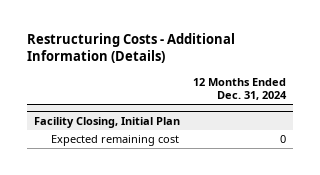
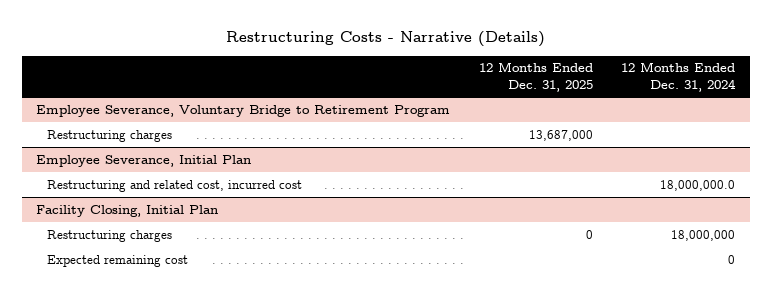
- Restructuring Costs - Additional Information (Details)
+ Restructuring Costs - Narrative (Details)
- | 12 Months Ended Dec. 31, 2024
+ | 12 Months Ended Dec. 31, 2025 | 12 Months Ended Dec. 31, 2024
+ Employee Severance, Voluntary Bridge to Retirement Program
+ Restructuring charges | 13,687,000 |
+ Employee Severance, Initial Plan
+ Restructuring and related cost, incurred cost | | 18,000,000.0
@ Facility Closing, Initial Plan
+ Restructuring charges | 0 | 18,000,000

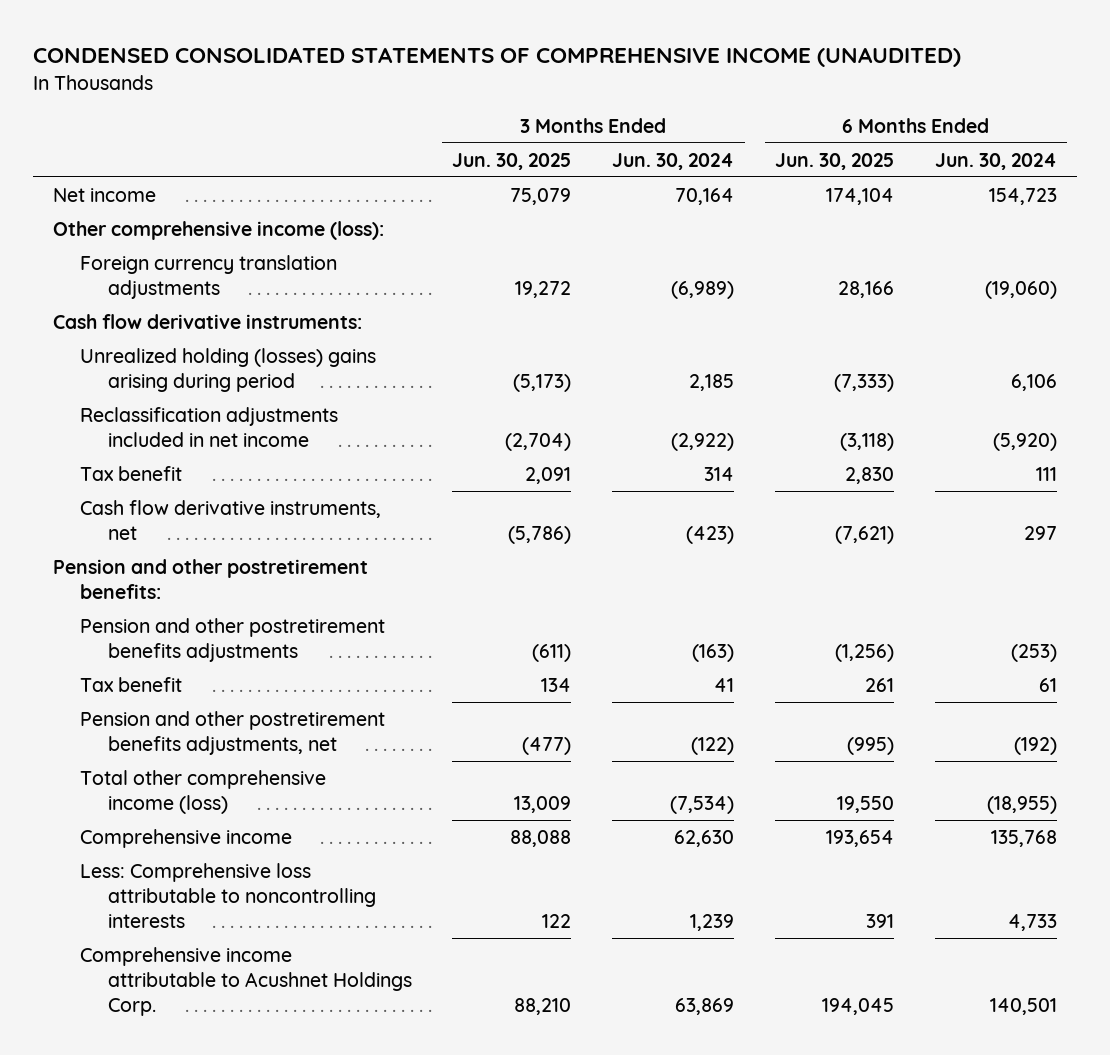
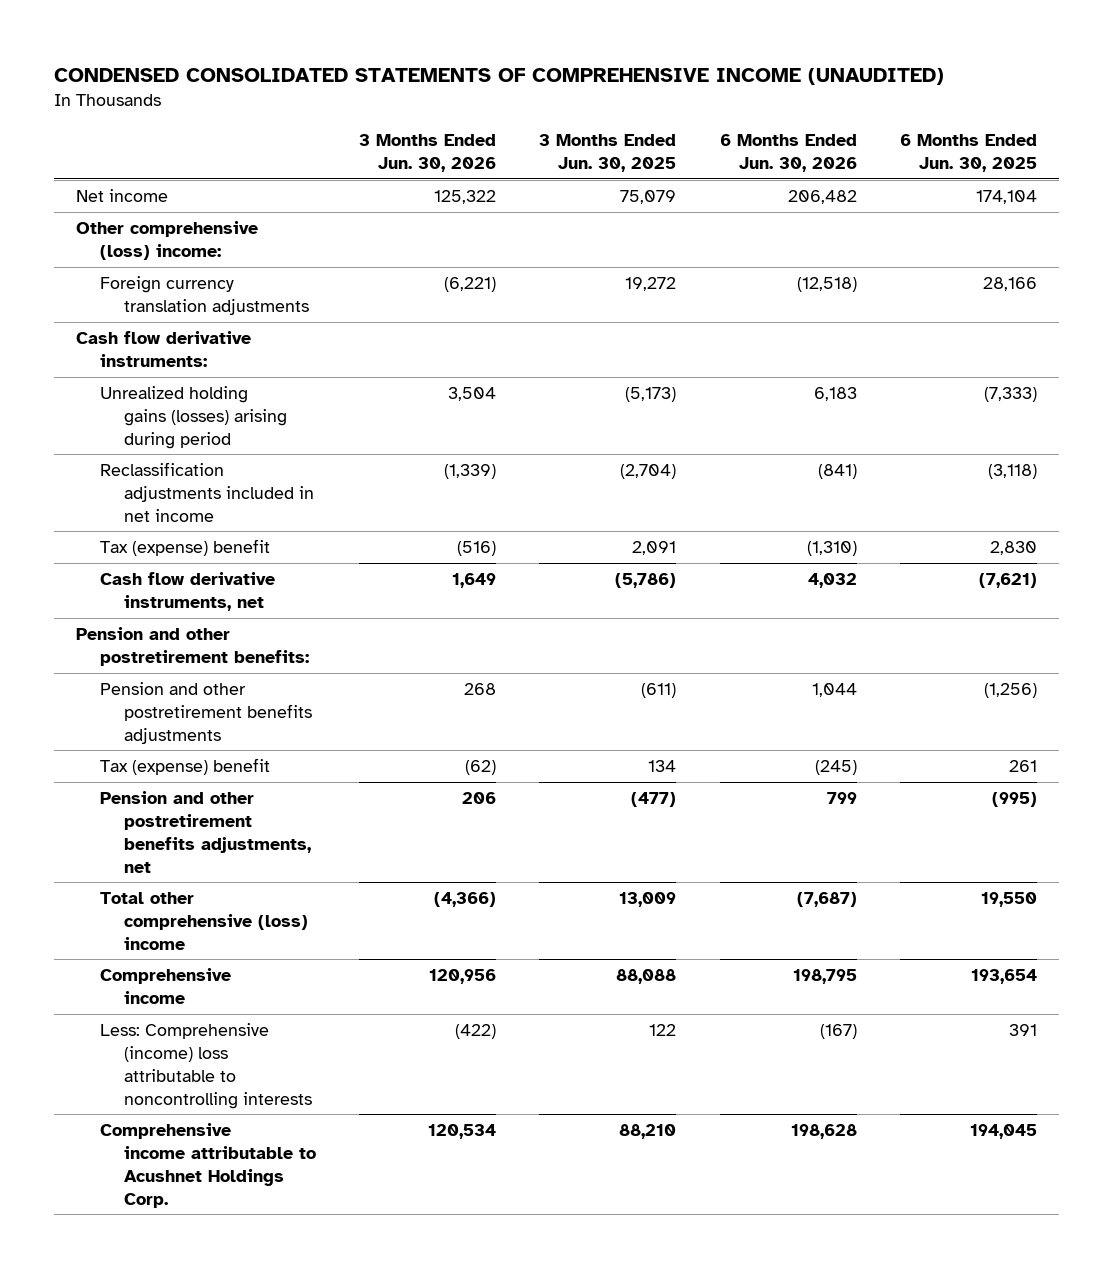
- | 3 Months Ended Jun. 30, 2025 | 3 Months Ended Jun. 30, 2024 | 6 Months Ended Jun. 30, 2025 | 6 Months Ended Jun. 30, 2024
+ | 3 Months Ended Jun. 30, 2026 | 3 Months Ended Jun. 30, 2025 | 6 Months Ended Jun. 30, 2026 | 6 Months Ended Jun. 30, 2025
- Other comprehensive income (loss):
+ Other comprehensive (loss) income:
- Unrealized holding (losses) gains arising during period | (5,173) | 2,185 | (7,333) | 6,106
+ Unrealized holding gains (losses) arising during period | 3,504 | (5,173) | 6,183 | (7,333)
- Tax benefit | 2,091 | 314 | 2,830 | 111
+ Tax (expense) benefit | (516) | 2,091 | (1,310) | 2,830
- Tax benefit | 134 | 41 | 261 | 61
+ Tax (expense) benefit | (62) | 134 | (245) | 261
- Total other comprehensive income (loss) | 13,009 | (7,534) | 19,550 | (18,955)
+ Total other comprehensive (loss) income | (4,366) | 13,009 | (7,687) | 19,550
- Less: Comprehensive loss attributable to noncontrolling interests | 122 | 1,239 | 391 | 4,733
+ Less: Comprehensive (income) loss attributable to noncontrolling interests | (422) | 122 | (167) | 391

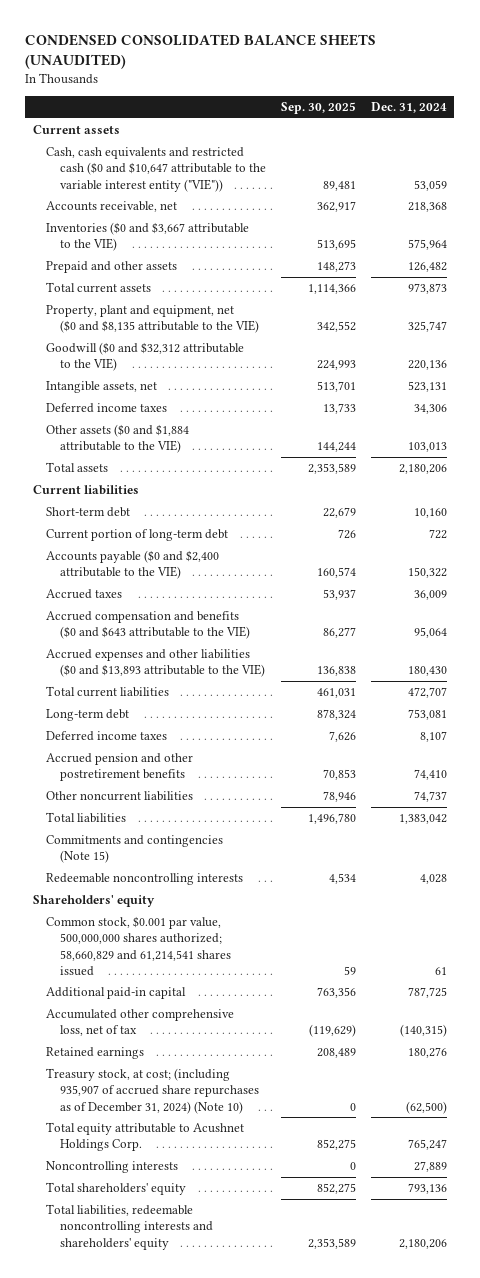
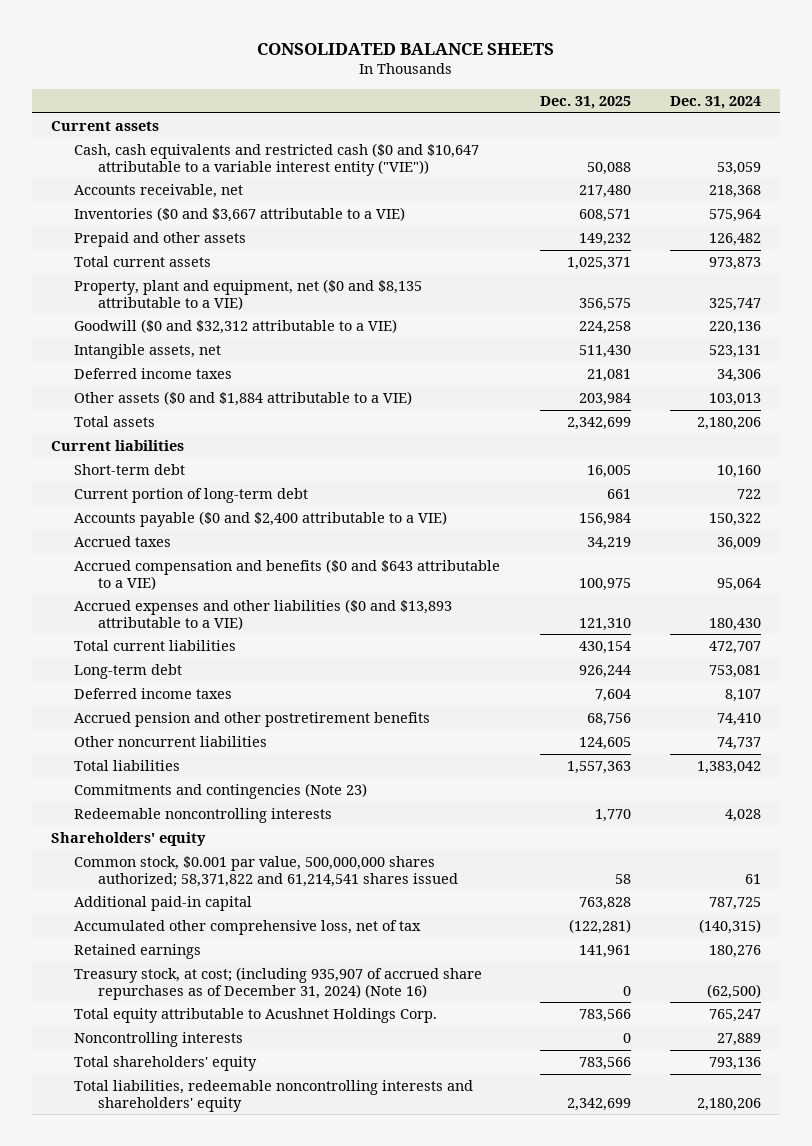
- CONDENSED CONSOLIDATED BALANCE SHEETS (UNAUDITED)
+ CONSOLIDATED BALANCE SHEETS
- | Sep. 30, 2025 | Dec. 31, 2024
+ | Dec. 31, 2025 | Dec. 31, 2024
- Cash, cash equivalents and restricted cash ($0 and $10,647 attributable to the variable interest entity ("VIE")) | 89,481 | 53,059
+ Cash, cash equivalents and restricted cash ($0 and $10,647 attributable to a variable interest entity ("VIE")) | 50,088 | 53,059
- Inventories ($0 and $3,667 attributable to the VIE) | 513,695 | 575,964
+ Inventories ($0 and $3,667 attributable to a VIE) | 608,571 | 575,964
- Property, plant and equipment, net ($0 and $8,135 attributable to the VIE) | 342,552 | 325,747
- Goodwill ($0 and $32,312 attributable to the VIE) | 224,993 | 220,136
+ Property, plant and equipment, net ($0 and $8,135 attributable to a VIE) | 356,575 | 325,747
+ Goodwill ($0 and $32,312 attributable to a VIE) | 224,258 | 220,136
- Other assets ($0 and $1,884 attributable to the VIE) | 144,244 | 103,013
+ Other assets ($0 and $1,884 attributable to a VIE) | 203,984 | 103,013
- Accounts payable ($0 and $2,400 attributable to the VIE) | 160,574 | 150,322
+ Accounts payable ($0 and $2,400 attributable to a VIE) | 156,984 | 150,322
- Accrued compensation and benefits ($0 and $643 attributable to the VIE) | 86,277 | 95,064
- Accrued expenses and other liabilities ($0 and $13,893 attributable to the VIE) | 136,838 | 180,430
+ Accrued compensation and benefits ($0 and $643 attributable to a VIE) | 100,975 | 95,064
+ Accrued expenses and other liabilities ($0 and $13,893 attributable to a VIE) | 121,310 | 180,430
- Commitments and contingencies (Note 15)
+ Commitments and contingencies (Note 23)
- Common stock, $0.001 par value, 500,000,000 shares authorized; 58,660,829 and 61,214,541 shares issued | 59 | 61
+ Common stock, $0.001 par value, 500,000,000 shares authorized; 58,371,822 and 61,214,541 shares issued | 58 | 61
- Treasury stock, at cost; (including 935,907 of accrued share repurchases as of December 31, 2024) (Note 10) | 0 | (62,500)
+ Treasury stock, at cost; (including 935,907 of accrued share repurchases as of December 31, 2024) (Note 16) | 0 | (62,500)

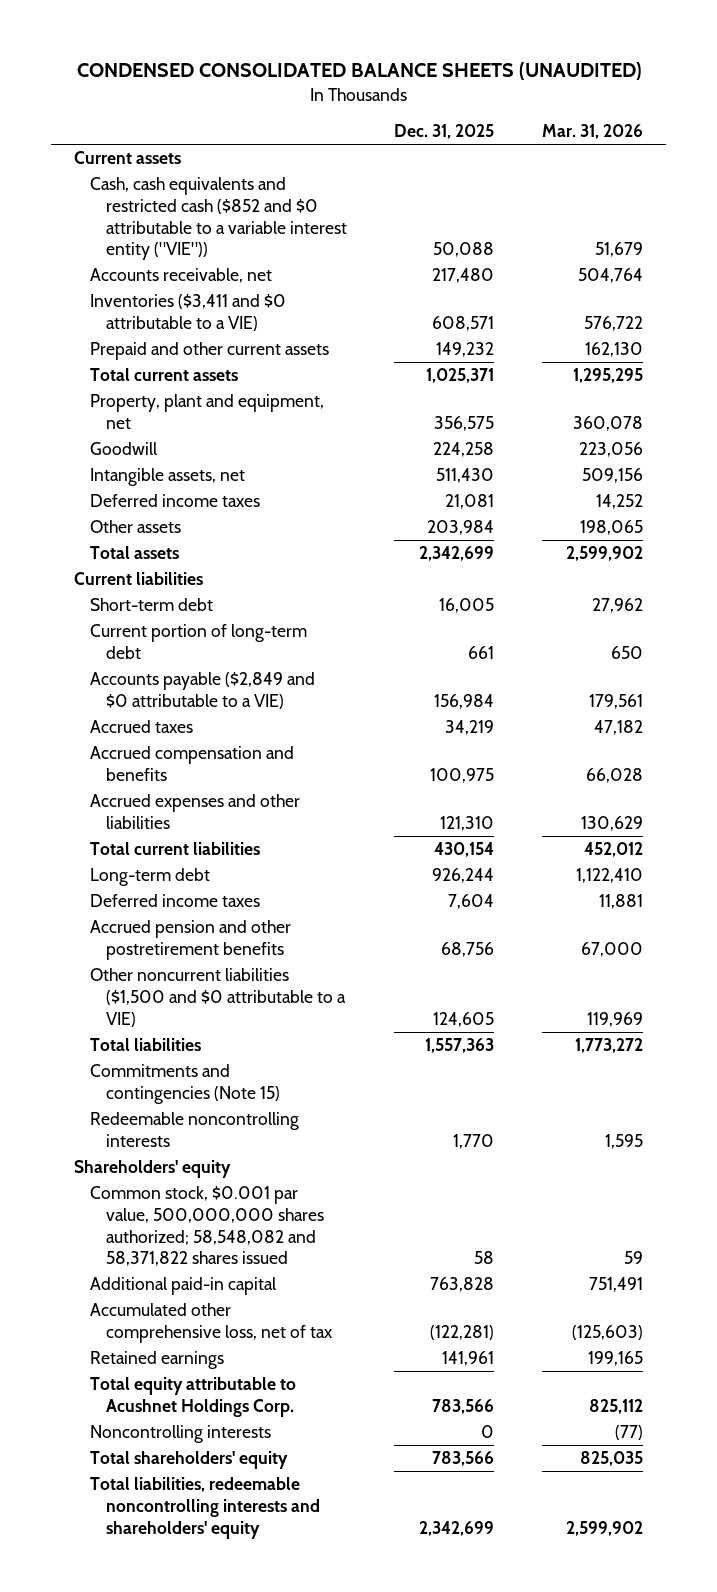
- CONSOLIDATED BALANCE SHEETS
+ CONDENSED CONSOLIDATED BALANCE SHEETS (UNAUDITED)
- | Dec. 31, 2025 | Dec. 31, 2024
+ | Dec. 31, 2025 | Mar. 31, 2026
- Cash, cash equivalents and restricted cash ($0 and $10,647 attributable to a variable interest entity ("VIE")) | 50,088 | 53,059
+ Cash, cash equivalents and restricted cash ($852 and $0 attributable to a variable interest entity ("VIE")) | 50,088 | 51,679
- Inventories ($0 and $3,667 attributable to a VIE) | 608,571 | 575,964
- Prepaid and other assets | 149,232 | 126,482
+ Inventories ($3,411 and $0 attributable to a VIE) | 608,571 | 576,722
+ Prepaid and other current assets | 149,232 | 162,130
- Property, plant and equipment, net ($0 and $8,135 attributable to a VIE) | 356,575 | 325,747
- Goodwill ($0 and $32,312 attributable to a VIE) | 224,258 | 220,136
+ Property, plant and equipment, net | 356,575 | 360,078
+ Goodwill | 224,258 | 223,056
- Other assets ($0 and $1,884 attributable to a VIE) | 203,984 | 103,013
+ Other assets | 203,984 | 198,065
- Accounts payable ($0 and $2,400 attributable to a VIE) | 156,984 | 150,322
+ Accounts payable ($2,849 and $0 attributable to a VIE) | 156,984 | 179,561
- Accrued compensation and benefits ($0 and $643 attributable to a VIE) | 100,975 | 95,064
- Accrued expenses and other liabilities ($0 and $13,893 attributable to a VIE) | 121,310 | 180,430
+ Accrued compensation and benefits | 100,975 | 66,028
+ Accrued expenses and other liabilities | 121,310 | 130,629
- Other noncurrent liabilities | 124,605 | 74,737
+ Other noncurrent liabilities ($1,500 and $0 attributable to a VIE) | 124,605 | 119,969
- Commitments and contingencies (Note 23)
+ Commitments and contingencies (Note 15)
- Common stock, $0.001 par value, 500,000,000 shares authorized; 58,371,822 and 61,214,541 shares issued | 58 | 61
+ Common stock, $0.001 par value, 500,000,000 shares authorized; 58,548,082 and 58,371,822 shares issued | 58 | 59
- Treasury stock, at cost; (including 935,907 of accrued share repurchases as of December 31, 2024) (Note 16) | 0 | (62,500)

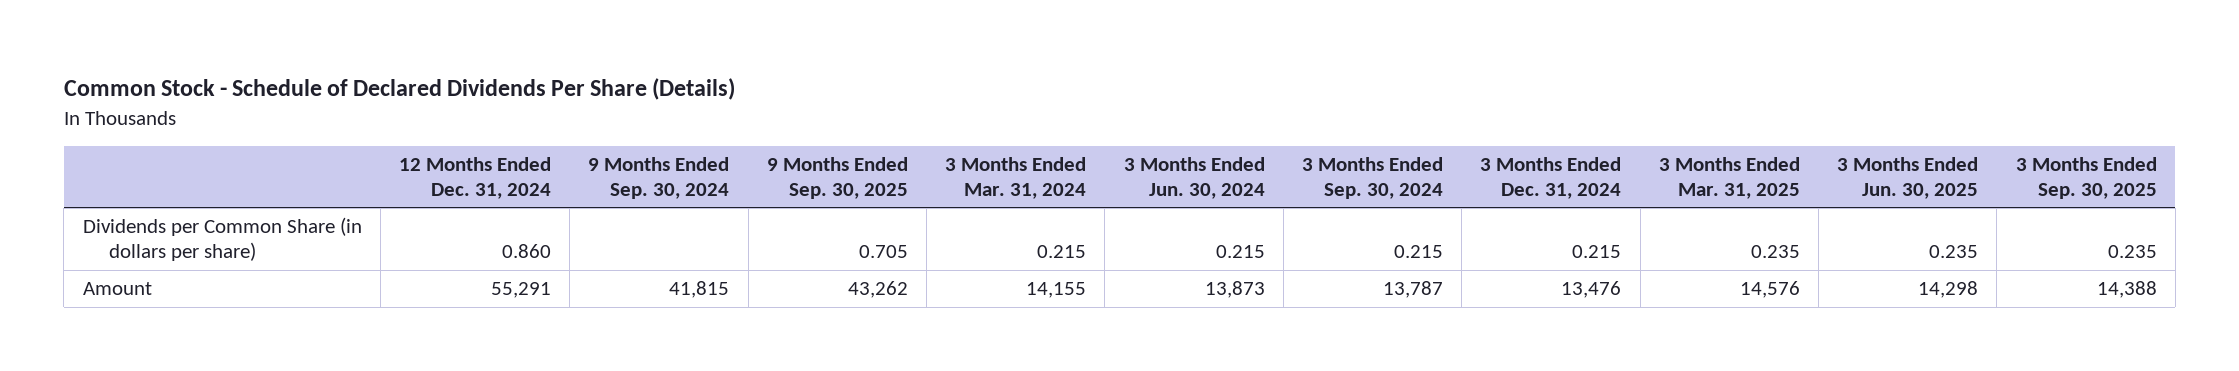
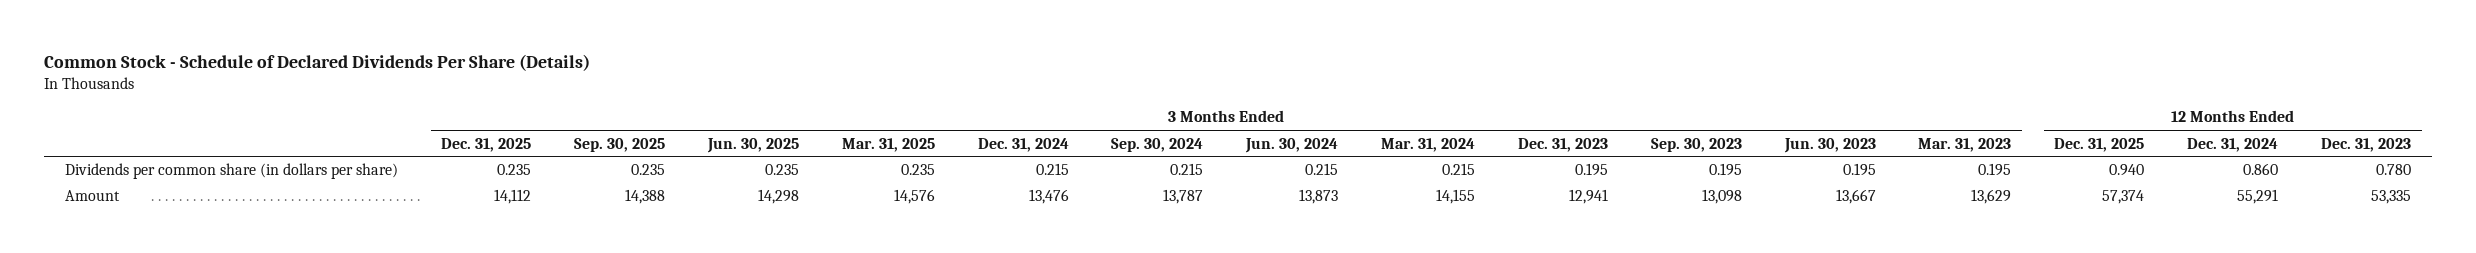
- | 12 Months Ended Dec. 31, 2024 | 9 Months Ended Sep. 30, 2024 | 9 Months Ended Sep. 30, 2025 | 3 Months Ended Mar. 31, 2024 | 3 Months Ended Jun. 30, 2024 | 3 Months Ended Sep. 30, 2024 | 3 Months Ended Dec. 31, 2024 | 3 Months Ended Mar. 31, 2025 | 3 Months Ended Jun. 30, 2025 | 3 Months Ended Sep. 30, 2025
+ | 3 Months Ended Dec. 31, 2025 | 3 Months Ended Sep. 30, 2025 | 3 Months Ended Jun. 30, 2025 | 3 Months Ended Mar. 31, 2025 | 3 Months Ended Dec. 31, 2024 | 3 Months Ended Sep. 30, 2024 | 3 Months Ended Jun. 30, 2024 | 3 Months Ended Mar. 31, 2024 | 3 Months Ended Dec. 31, 2023 | 3 Months Ended Sep. 30, 2023 | 3 Months Ended Jun. 30, 2023 | 3 Months Ended Mar. 31, 2023 | 12 Months Ended Dec. 31, 2025 | 12 Months Ended Dec. 31, 2024 | 12 Months Ended Dec. 31, 2023
- Dividends per Common Share (in dollars per share) | 0.860 | | 0.705 | 0.215 | 0.215 | 0.215 | 0.215 | 0.235 | 0.235 | 0.235
+ Dividends per common share (in dollars per share) | 0.235 | 0.235 | 0.235 | 0.235 | 0.215 | 0.215 | 0.215 | 0.215 | 0.195 | 0.195 | 0.195 | 0.195 | 0.940 | 0.860 | 0.780

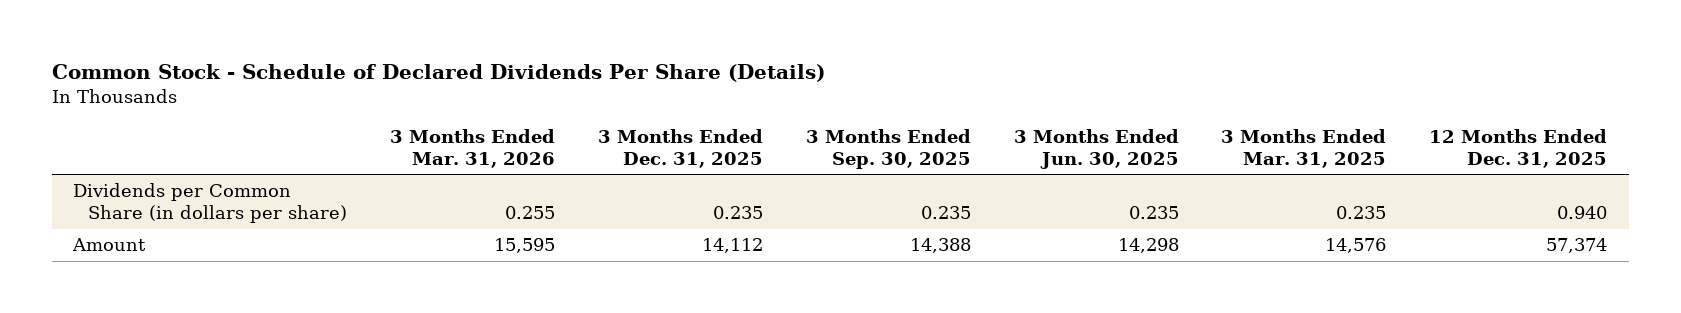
- | 3 Months Ended Dec. 31, 2025 | 3 Months Ended Sep. 30, 2025 | 3 Months Ended Jun. 30, 2025 | 3 Months Ended Mar. 31, 2025 | 3 Months Ended Dec. 31, 2024 | 3 Months Ended Sep. 30, 2024 | 3 Months Ended Jun. 30, 2024 | 3 Months Ended Mar. 31, 2024 | 3 Months Ended Dec. 31, 2023 | 3 Months Ended Sep. 30, 2023 | 3 Months Ended Jun. 30, 2023 | 3 Months Ended Mar. 31, 2023 | 12 Months Ended Dec. 31, 2025 | 12 Months Ended Dec. 31, 2024 | 12 Months Ended Dec. 31, 2023
+ | 3 Months Ended Mar. 31, 2026 | 3 Months Ended Dec. 31, 2025 | 3 Months Ended Sep. 30, 2025 | 3 Months Ended Jun. 30, 2025 | 3 Months Ended Mar. 31, 2025 | 12 Months Ended Dec. 31, 2025
- Dividends per common share (in dollars per share) | 0.235 | 0.235 | 0.235 | 0.235 | 0.215 | 0.215 | 0.215 | 0.215 | 0.195 | 0.195 | 0.195 | 0.195 | 0.940 | 0.860 | 0.780
+ Dividends per Common Share (in dollars per share) | 0.255 | 0.235 | 0.235 | 0.235 | 0.235 | 0.940

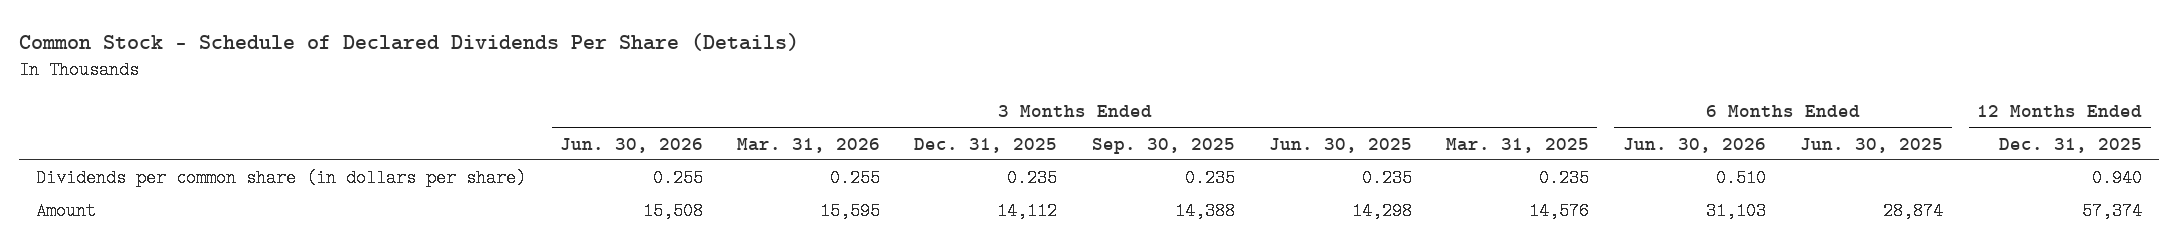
- | 3 Months Ended Mar. 31, 2026 | 3 Months Ended Dec. 31, 2025 | 3 Months Ended Sep. 30, 2025 | 3 Months Ended Jun. 30, 2025 | 3 Months Ended Mar. 31, 2025 | 12 Months Ended Dec. 31, 2025
+ | 3 Months Ended Jun. 30, 2026 | 3 Months Ended Mar. 31, 2026 | 3 Months Ended Dec. 31, 2025 | 3 Months Ended Sep. 30, 2025 | 3 Months Ended Jun. 30, 2025 | 3 Months Ended Mar. 31, 2025 | 6 Months Ended Jun. 30, 2026 | 6 Months Ended Jun. 30, 2025 | 12 Months Ended Dec. 31, 2025
- Dividends per Common Share (in dollars per share) | 0.255 | 0.235 | 0.235 | 0.235 | 0.235 | 0.940
+ Dividends per common share (in dollars per share) | 0.255 | 0.255 | 0.235 | 0.235 | 0.235 | 0.235 | 0.510 | | 0.940

